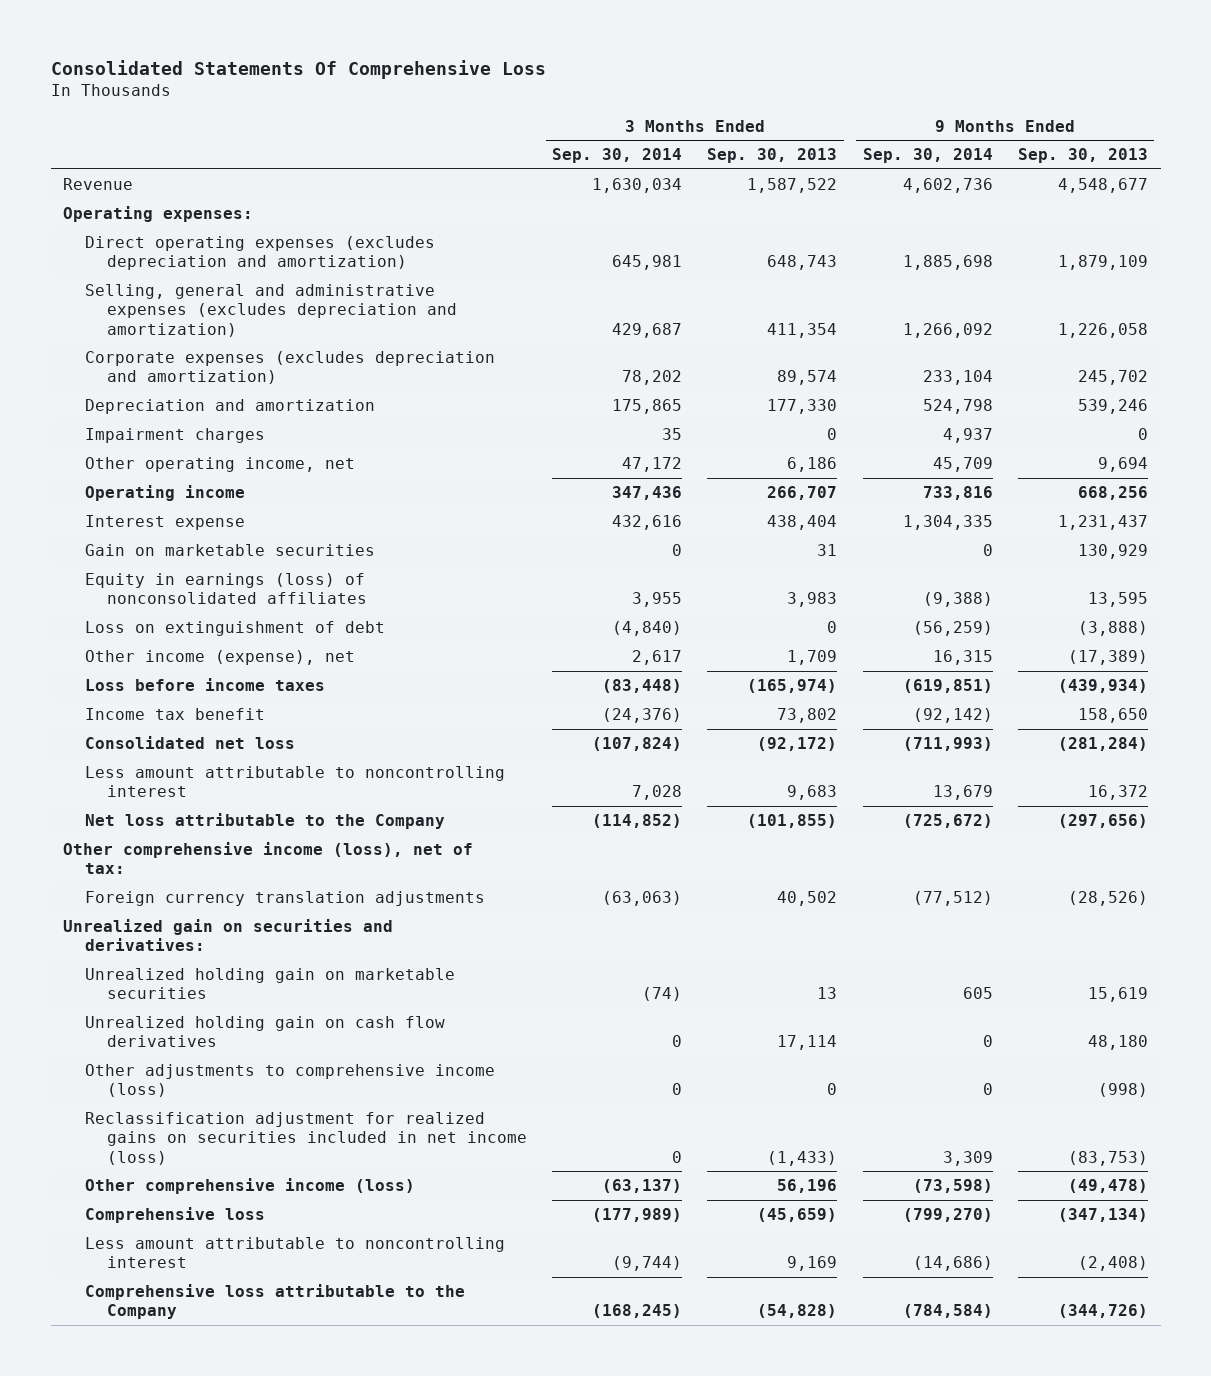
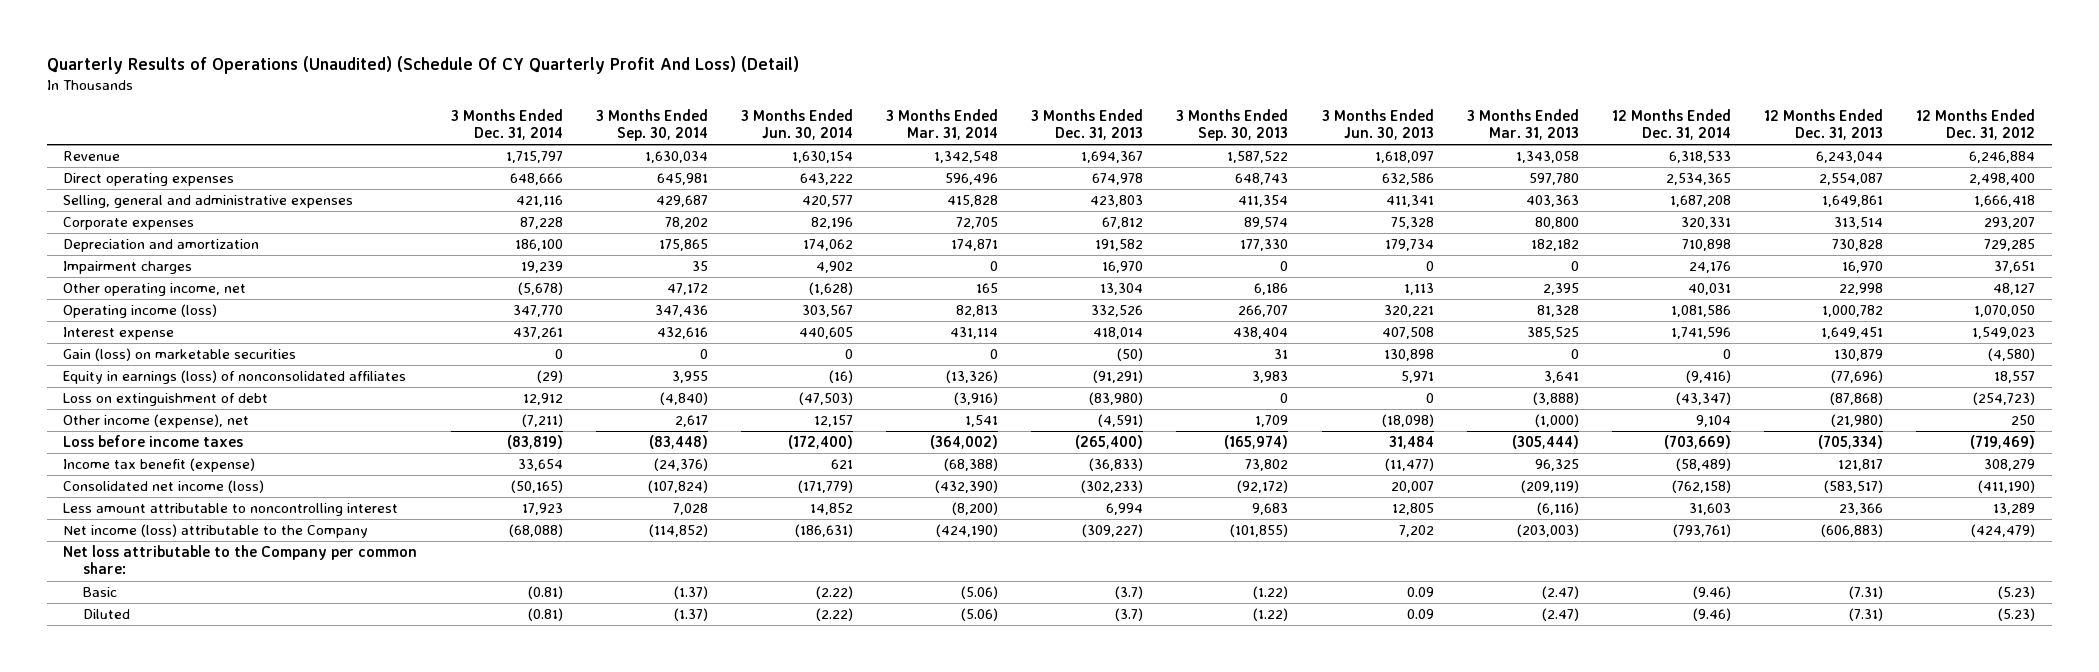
- Consolidated Statements Of Comprehensive Loss
+ Quarterly Results of Operations (Unaudited) (Schedule Of CY Quarterly Profit And Loss) (Detail)
- | 3 Months Ended Sep. 30, 2014 | 3 Months Ended Sep. 30, 2013 | 9 Months Ended Sep. 30, 2014 | 9 Months Ended Sep. 30, 2013
+ | 3 Months Ended Dec. 31, 2014 | 3 Months Ended Sep. 30, 2014 | 3 Months Ended Jun. 30, 2014 | 3 Months Ended Mar. 31, 2014 | 3 Months Ended Dec. 31, 2013 | 3 Months Ended Sep. 30, 2013 | 3 Months Ended Jun. 30, 2013 | 3 Months Ended Mar. 31, 2013 | 12 Months Ended Dec. 31, 2014 | 12 Months Ended Dec. 31, 2013 | 12 Months Ended Dec. 31, 2012
- Operating expenses:
- Direct operating expenses (excludes depreciation and amortization) | 645,981 | 648,743 | 1,885,698 | 1,879,109
- Selling, general and administrative expenses (excludes depreciation and amortization) | 429,687 | 411,354 | 1,266,092 | 1,226,058
- Corporate expenses (excludes depreciation and amortization) | 78,202 | 89,574 | 233,104 | 245,702
+ Direct operating expenses | 648,666 | 645,981 | 643,222 | 596,496 | 674,978 | 648,743 | 632,586 | 597,780 | 2,534,365 | 2,554,087 | 2,498,400
+ Selling, general and administrative expenses | 421,116 | 429,687 | 420,577 | 415,828 | 423,803 | 411,354 | 411,341 | 403,363 | 1,687,208 | 1,649,861 | 1,666,418
+ Corporate expenses | 87,228 | 78,202 | 82,196 | 72,705 | 67,812 | 89,574 | 75,328 | 80,800 | 320,331 | 313,514 | 293,207
- Operating income | 347,436 | 266,707 | 733,816 | 668,256
+ Operating income (loss) | 347,770 | 347,436 | 303,567 | 82,813 | 332,526 | 266,707 | 320,221 | 81,328 | 1,081,586 | 1,000,782 | 1,070,050
- Gain on marketable securities | 0 | 31 | 0 | 130,929
+ Gain (loss) on marketable securities | 0 | 0 | 0 | 0 | (50) | 31 | 130,898 | 0 | 0 | 130,879 | (4,580)
- Income tax benefit | (24,376) | 73,802 | (92,142) | 158,650
- Consolidated net loss | (107,824) | (92,172) | (711,993) | (281,284)
+ Income tax benefit (expense) | 33,654 | (24,376) | 621 | (68,388) | (36,833) | 73,802 | (11,477) | 96,325 | (58,489) | 121,817 | 308,279
+ Consolidated net income (loss) | (50,165) | (107,824) | (171,779) | (432,390) | (302,233) | (92,172) | 20,007 | (209,119) | (762,158) | (583,517) | (411,190)
- Net loss attributable to the Company | (114,852) | (101,855) | (725,672) | (297,656)
- Other comprehensive income (loss), net of tax:
- Foreign currency translation adjustments | (63,063) | 40,502 | (77,512) | (28,526)
- Unrealized gain on securities and derivatives:
- Unrealized holding gain on marketable securities | (74) | 13 | 605 | 15,619
- Unrealized holding gain on cash flow derivatives | 0 | 17,114 | 0 | 48,180
- Other adjustments to comprehensive income (loss) | 0 | 0 | 0 | (998)
- Reclassification adjustment for realized gains on securities included in net income (loss) | 0 | (1,433) | 3,309 | (83,753)
- Other comprehensive income (loss) | (63,137) | 56,196 | (73,598) | (49,478)
- Comprehensive loss | (177,989) | (45,659) | (799,270) | (347,134)
- Less amount attributable to noncontrolling interest | (9,744) | 9,169 | (14,686) | (2,408)
- Comprehensive loss attributable to the Company | (168,245) | (54,828) | (784,584) | (344,726)
+ Net income (loss) attributable to the Company | (68,088) | (114,852) | (186,631) | (424,190) | (309,227) | (101,855) | 7,202 | (203,003) | (793,761) | (606,883) | (424,479)
+ Net loss attributable to the Company per common share:
+ Basic | (0.81) | (1.37) | (2.22) | (5.06) | (3.7) | (1.22) | 0.09 | (2.47) | (9.46) | (7.31) | (5.23)
+ Diluted | (0.81) | (1.37) | (2.22) | (5.06) | (3.7) | (1.22) | 0.09 | (2.47) | (9.46) | (7.31) | (5.23)

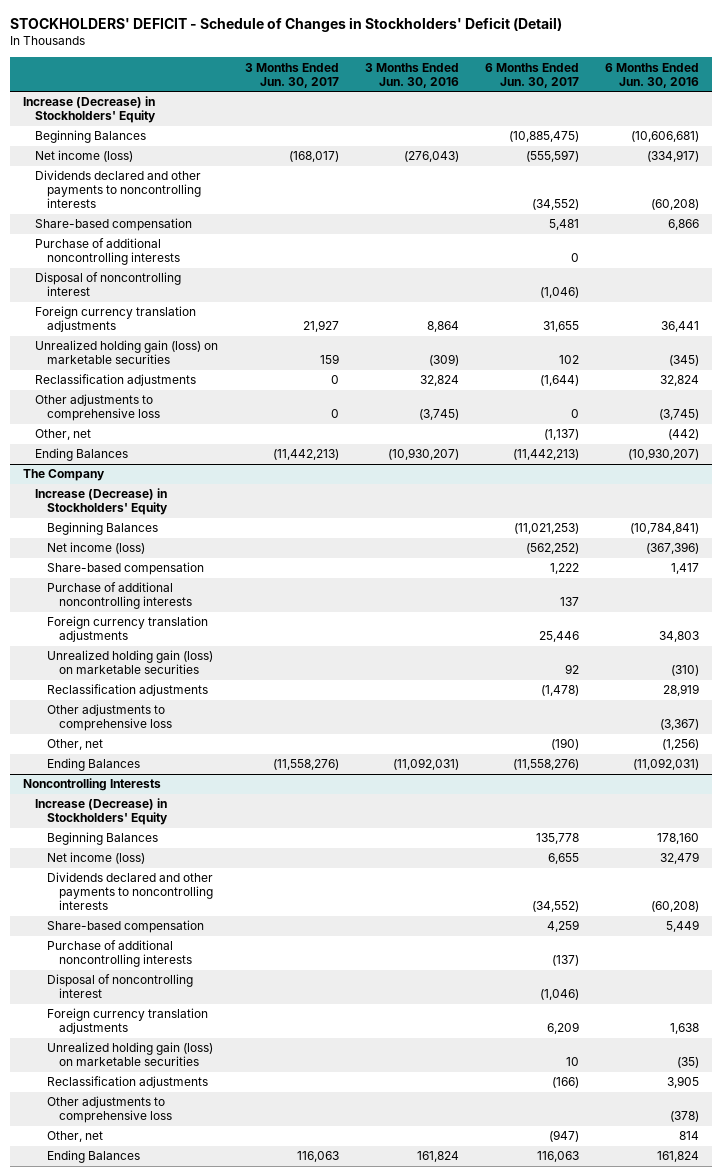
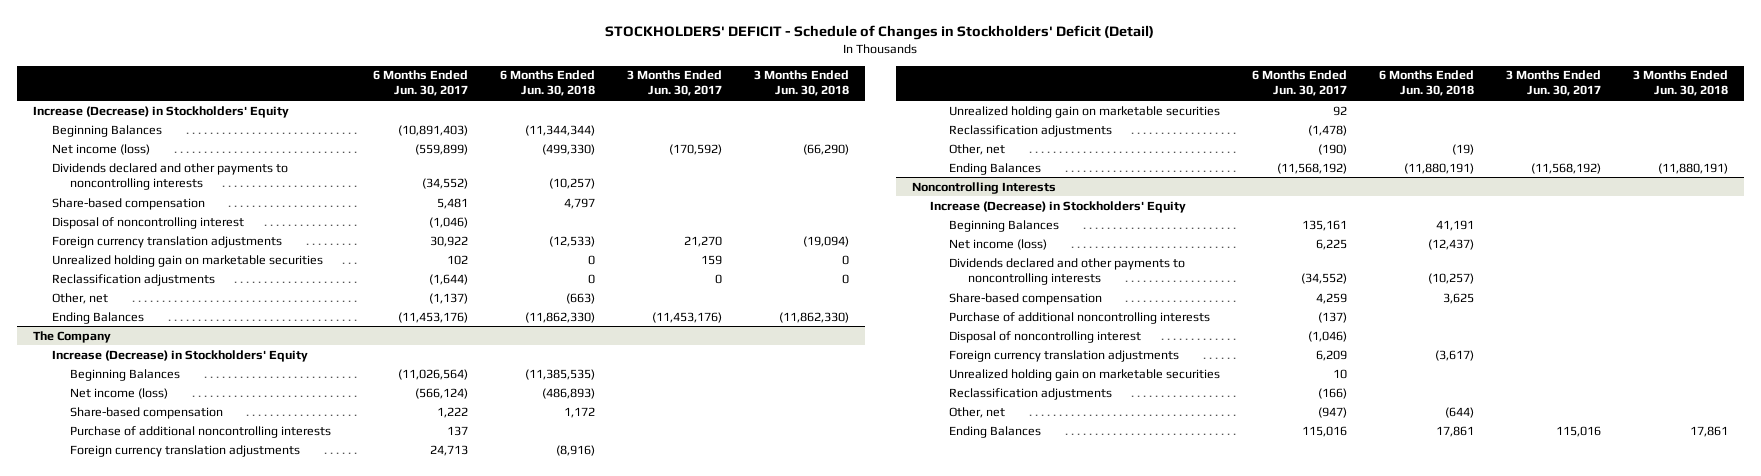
- | 3 Months Ended Jun. 30, 2017 | 3 Months Ended Jun. 30, 2016 | 6 Months Ended Jun. 30, 2017 | 6 Months Ended Jun. 30, 2016
+ | 6 Months Ended Jun. 30, 2017 | 6 Months Ended Jun. 30, 2018 | 3 Months Ended Jun. 30, 2017 | 3 Months Ended Jun. 30, 2018
- Beginning Balances | | | (10,885,475) | (10,606,681)
- Net income (loss) | (168,017) | (276,043) | (555,597) | (334,917)
+ Beginning Balances | (10,891,403) | (11,344,344) | |
+ Net income (loss) | (559,899) | (499,330) | (170,592) | (66,290)
- Purchase of additional noncontrolling interests | | | 0 |
- Foreign currency translation adjustments | 21,927 | 8,864 | 31,655 | 36,441
- Unrealized holding gain (loss) on marketable securities | 159 | (309) | 102 | (345)
+ Foreign currency translation adjustments | 30,922 | (12,533) | 21,270 | (19,094)
+ Unrealized holding gain on marketable securities | 102 | 0 | 159 | 0
- Other adjustments to comprehensive loss | 0 | (3,745) | 0 | (3,745)
- Ending Balances | (11,442,213) | (10,930,207) | (11,442,213) | (10,930,207)
+ Ending Balances | (11,453,176) | (11,862,330) | (11,453,176) | (11,862,330)
@ The Company
- Beginning Balances | | | (11,021,253) | (10,784,841)
- Net income (loss) | | | (562,252) | (367,396)
+ Beginning Balances | (11,026,564) | (11,385,535) | |
+ Net income (loss) | (566,124) | (486,893) | |
- Foreign currency translation adjustments | | | 25,446 | 34,803
- Unrealized holding gain (loss) on marketable securities | | | 92 | (310)
+ Foreign currency translation adjustments | 24,713 | (8,916) | |
+ Unrealized holding gain on marketable securities | 92 | | |
- Other adjustments to comprehensive loss | | | | (3,367)
- Ending Balances | (11,558,276) | (11,092,031) | (11,558,276) | (11,092,031)
+ Ending Balances | (11,568,192) | (11,880,191) | (11,568,192) | (11,880,191)
@ Noncontrolling Interests
- Beginning Balances | | | 135,778 | 178,160
- Net income (loss) | | | 6,655 | 32,479
+ Beginning Balances | 135,161 | 41,191 | |
+ Net income (loss) | 6,225 | (12,437) | |
- Unrealized holding gain (loss) on marketable securities | | | 10 | (35)
+ Unrealized holding gain on marketable securities | 10 | | |
- Other adjustments to comprehensive loss | | | | (378)
- Ending Balances | 116,063 | 161,824 | 116,063 | 161,824
+ Ending Balances | 115,016 | 17,861 | 115,016 | 17,861

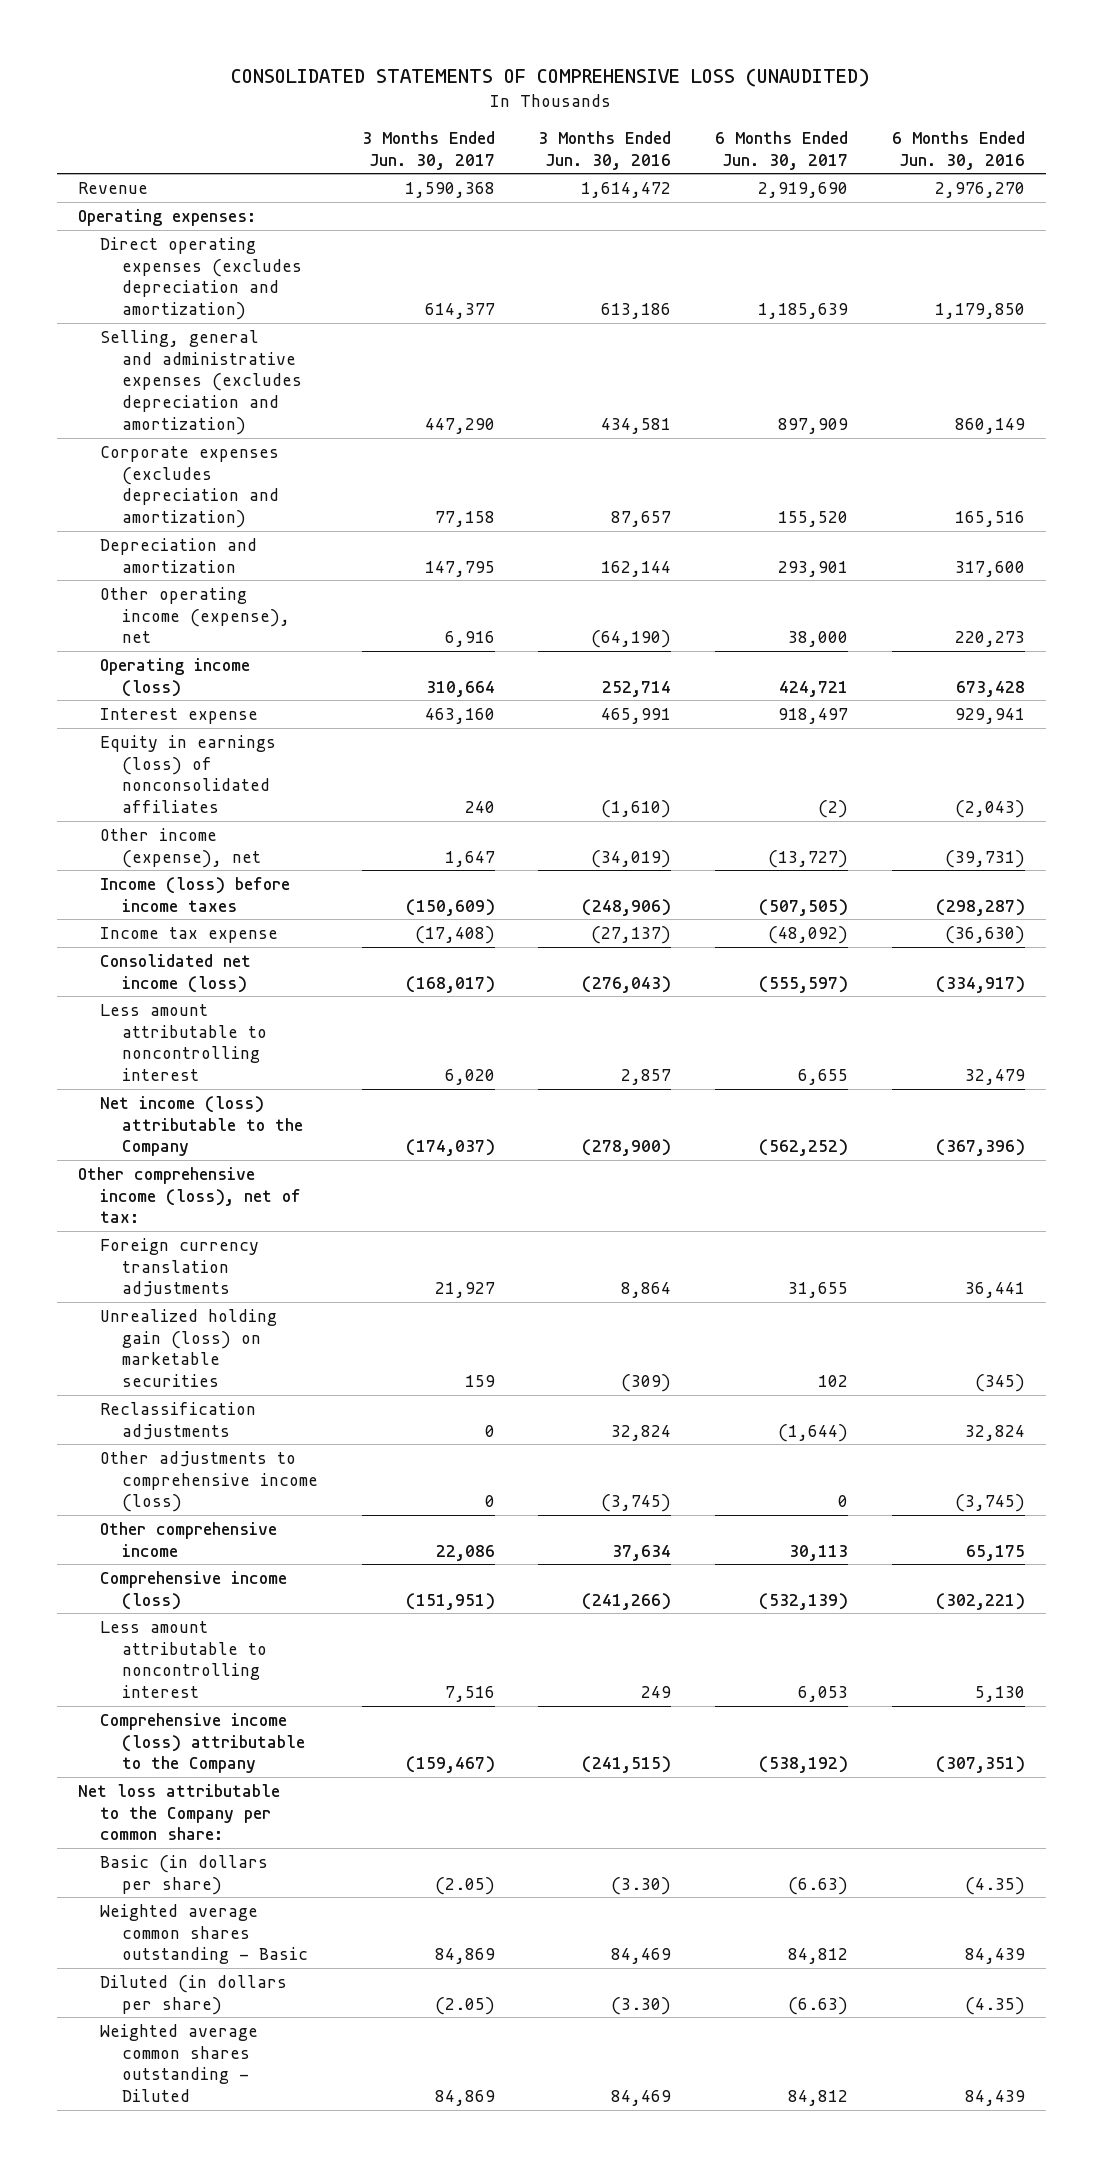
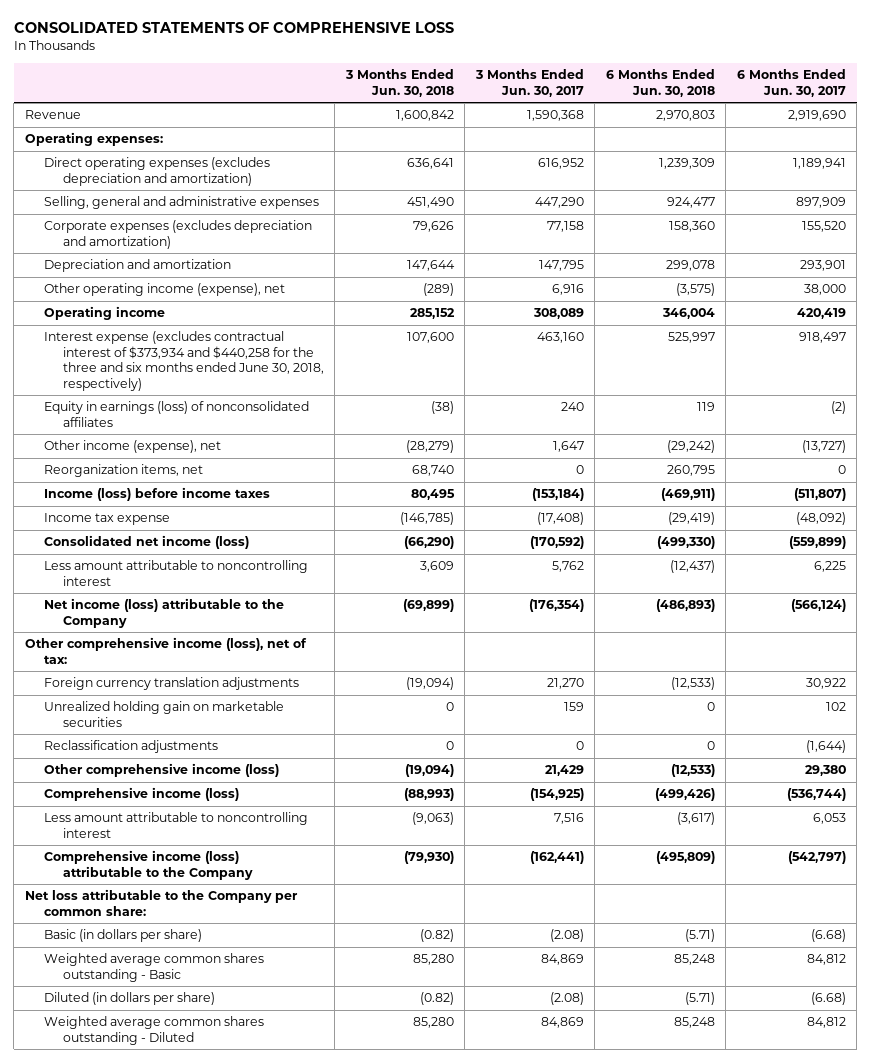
- CONSOLIDATED STATEMENTS OF COMPREHENSIVE LOSS (UNAUDITED)
+ CONSOLIDATED STATEMENTS OF COMPREHENSIVE LOSS
- | 3 Months Ended Jun. 30, 2017 | 3 Months Ended Jun. 30, 2016 | 6 Months Ended Jun. 30, 2017 | 6 Months Ended Jun. 30, 2016
+ | 3 Months Ended Jun. 30, 2018 | 3 Months Ended Jun. 30, 2017 | 6 Months Ended Jun. 30, 2018 | 6 Months Ended Jun. 30, 2017
- Direct operating expenses (excludes depreciation and amortization) | 614,377 | 613,186 | 1,185,639 | 1,179,850
- Selling, general and administrative expenses (excludes depreciation and amortization) | 447,290 | 434,581 | 897,909 | 860,149
+ Direct operating expenses (excludes depreciation and amortization) | 636,641 | 616,952 | 1,239,309 | 1,189,941
+ Selling, general and administrative expenses | 451,490 | 447,290 | 924,477 | 897,909
- Operating income (loss) | 310,664 | 252,714 | 424,721 | 673,428
- Interest expense | 463,160 | 465,991 | 918,497 | 929,941
+ Operating income | 285,152 | 308,089 | 346,004 | 420,419
+ Interest expense (excludes contractual interest of $373,934 and $440,258 for the three and six months ended June 30, 2018, respectively) | 107,600 | 463,160 | 525,997 | 918,497
- Income (loss) before income taxes | (150,609) | (248,906) | (507,505) | (298,287)
+ Reorganization items, net | 68,740 | 0 | 260,795 | 0
+ Income (loss) before income taxes | 80,495 | (153,184) | (469,911) | (511,807)
- Consolidated net income (loss) | (168,017) | (276,043) | (555,597) | (334,917)
- Less amount attributable to noncontrolling interest | 6,020 | 2,857 | 6,655 | 32,479
- Net income (loss) attributable to the Company | (174,037) | (278,900) | (562,252) | (367,396)
+ Consolidated net income (loss) | (66,290) | (170,592) | (499,330) | (559,899)
+ Less amount attributable to noncontrolling interest | 3,609 | 5,762 | (12,437) | 6,225
+ Net income (loss) attributable to the Company | (69,899) | (176,354) | (486,893) | (566,124)
- Foreign currency translation adjustments | 21,927 | 8,864 | 31,655 | 36,441
- Unrealized holding gain (loss) on marketable securities | 159 | (309) | 102 | (345)
+ Foreign currency translation adjustments | (19,094) | 21,270 | (12,533) | 30,922
+ Unrealized holding gain on marketable securities | 0 | 159 | 0 | 102
- Other adjustments to comprehensive income (loss) | 0 | (3,745) | 0 | (3,745)
- Other comprehensive income | 22,086 | 37,634 | 30,113 | 65,175
- Comprehensive income (loss) | (151,951) | (241,266) | (532,139) | (302,221)
+ Other comprehensive income (loss) | (19,094) | 21,429 | (12,533) | 29,380
+ Comprehensive income (loss) | (88,993) | (154,925) | (499,426) | (536,744)
- Comprehensive income (loss) attributable to the Company | (159,467) | (241,515) | (538,192) | (307,351)
+ Comprehensive income (loss) attributable to the Company | (79,930) | (162,441) | (495,809) | (542,797)
- Basic (in dollars per share) | (2.05) | (3.30) | (6.63) | (4.35)
+ Basic (in dollars per share) | (0.82) | (2.08) | (5.71) | (6.68)
- Diluted (in dollars per share) | (2.05) | (3.30) | (6.63) | (4.35)
+ Diluted (in dollars per share) | (0.82) | (2.08) | (5.71) | (6.68)

